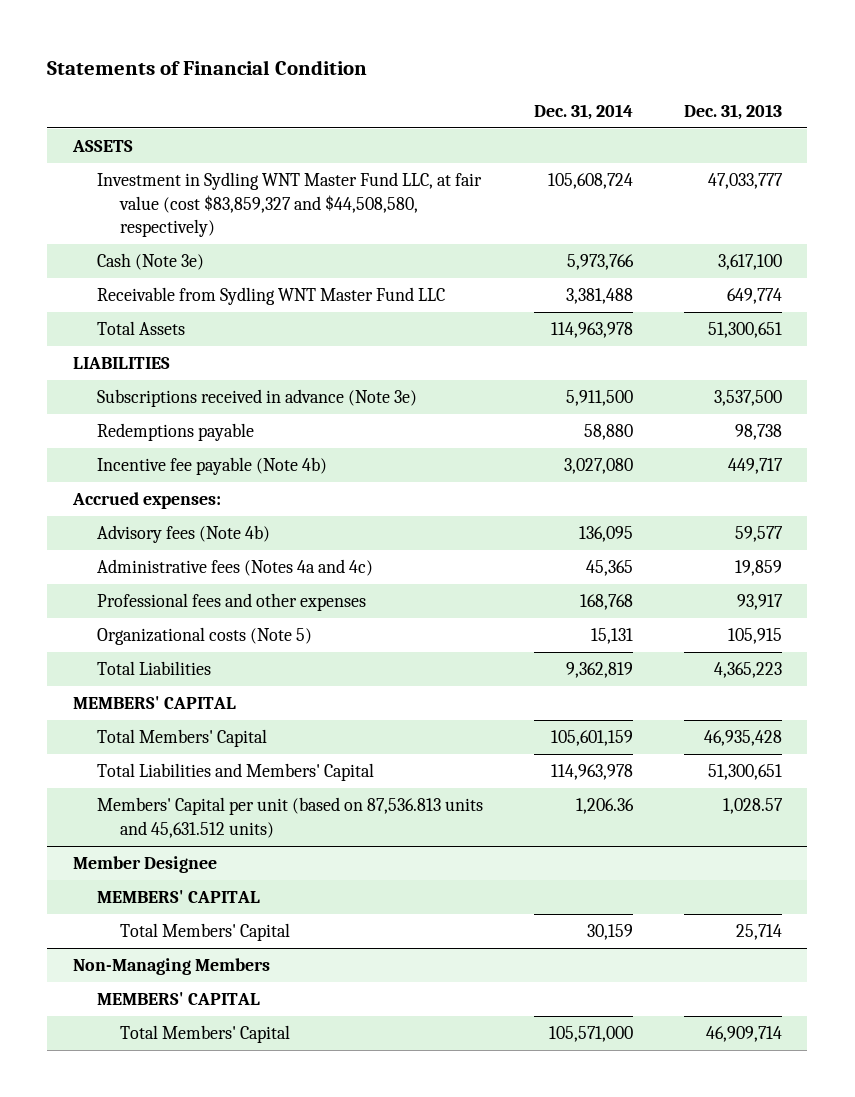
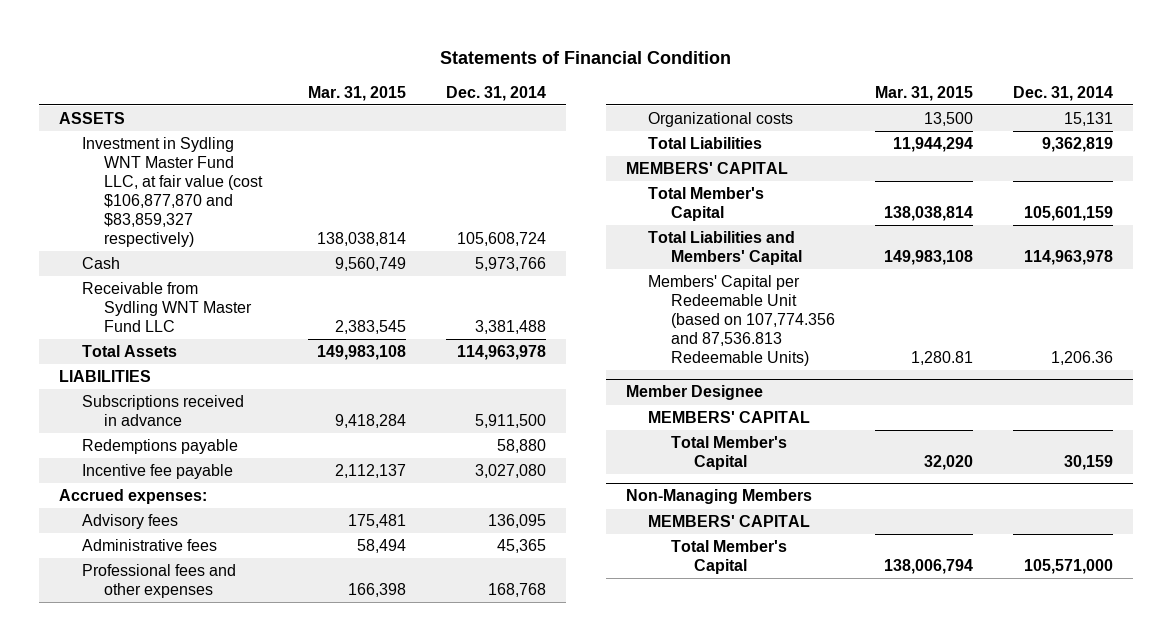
- | Dec. 31, 2014 | Dec. 31, 2013
+ | Mar. 31, 2015 | Dec. 31, 2014
- Investment in Sydling WNT Master Fund LLC, at fair value (cost $83,859,327 and $44,508,580, respectively) | 105,608,724 | 47,033,777
- Cash (Note 3e) | 5,973,766 | 3,617,100
+ Investment in Sydling WNT Master Fund LLC, at fair value (cost $106,877,870 and $83,859,327 respectively) | 138,038,814 | 105,608,724
+ Cash | 9,560,749 | 5,973,766
- Subscriptions received in advance (Note 3e) | 5,911,500 | 3,537,500
+ Subscriptions received in advance | 9,418,284 | 5,911,500
- Incentive fee payable (Note 4b) | 3,027,080 | 449,717
+ Incentive fee payable | 2,112,137 | 3,027,080
- Advisory fees (Note 4b) | 136,095 | 59,577
- Administrative fees (Notes 4a and 4c) | 45,365 | 19,859
+ Advisory fees | 175,481 | 136,095
+ Administrative fees | 58,494 | 45,365
- Organizational costs (Note 5) | 15,131 | 105,915
+ Organizational costs | 13,500 | 15,131
- Total Members' Capital | 105,601,159 | 46,935,428
+ Total Member's Capital | 138,038,814 | 105,601,159
- Members' Capital per unit (based on 87,536.813 units and 45,631.512 units) | 1,206.36 | 1,028.57
+ Members' Capital per Redeemable Unit (based on 107,774.356 and 87,536.813 Redeemable Units) | 1,280.81 | 1,206.36
@ Member Designee
- Total Members' Capital | 30,159 | 25,714
+ Total Member's Capital | 32,020 | 30,159
@ Non-Managing Members
- Total Members' Capital | 105,571,000 | 46,909,714
+ Total Member's Capital | 138,006,794 | 105,571,000

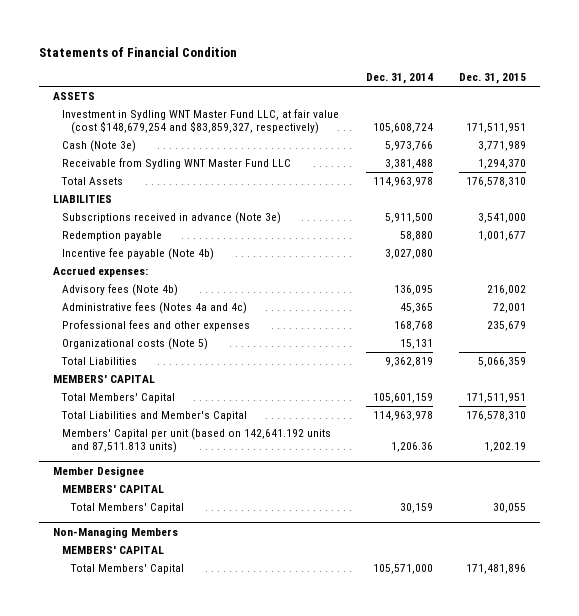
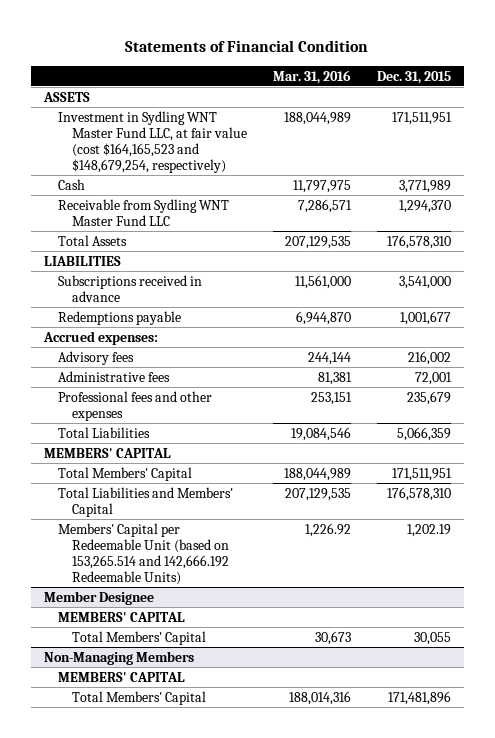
- | Dec. 31, 2014 | Dec. 31, 2015
+ | Mar. 31, 2016 | Dec. 31, 2015
- Investment in Sydling WNT Master Fund LLC, at fair value (cost $148,679,254 and $83,859,327, respectively) | 105,608,724 | 171,511,951
- Cash (Note 3e) | 5,973,766 | 3,771,989
+ Investment in Sydling WNT Master Fund LLC, at fair value (cost $164,165,523 and $148,679,254, respectively) | 188,044,989 | 171,511,951
+ Cash | 11,797,975 | 3,771,989
- Subscriptions received in advance (Note 3e) | 5,911,500 | 3,541,000
- Redemption payable | 58,880 | 1,001,677
- Incentive fee payable (Note 4b) | 3,027,080 |
+ Subscriptions received in advance | 11,561,000 | 3,541,000
+ Redemptions payable | 6,944,870 | 1,001,677
- Advisory fees (Note 4b) | 136,095 | 216,002
- Administrative fees (Notes 4a and 4c) | 45,365 | 72,001
+ Advisory fees | 244,144 | 216,002
+ Administrative fees | 81,381 | 72,001
- Organizational costs (Note 5) | 15,131 |
- Total Liabilities and Member's Capital | 114,963,978 | 176,578,310
- Members' Capital per unit (based on 142,641.192 units and 87,511.813 units) | 1,206.36 | 1,202.19
+ Total Liabilities and Members' Capital | 207,129,535 | 176,578,310
+ Members' Capital per Redeemable Unit (based on 153,265.514 and 142,666.192 Redeemable Units) | 1,226.92 | 1,202.19

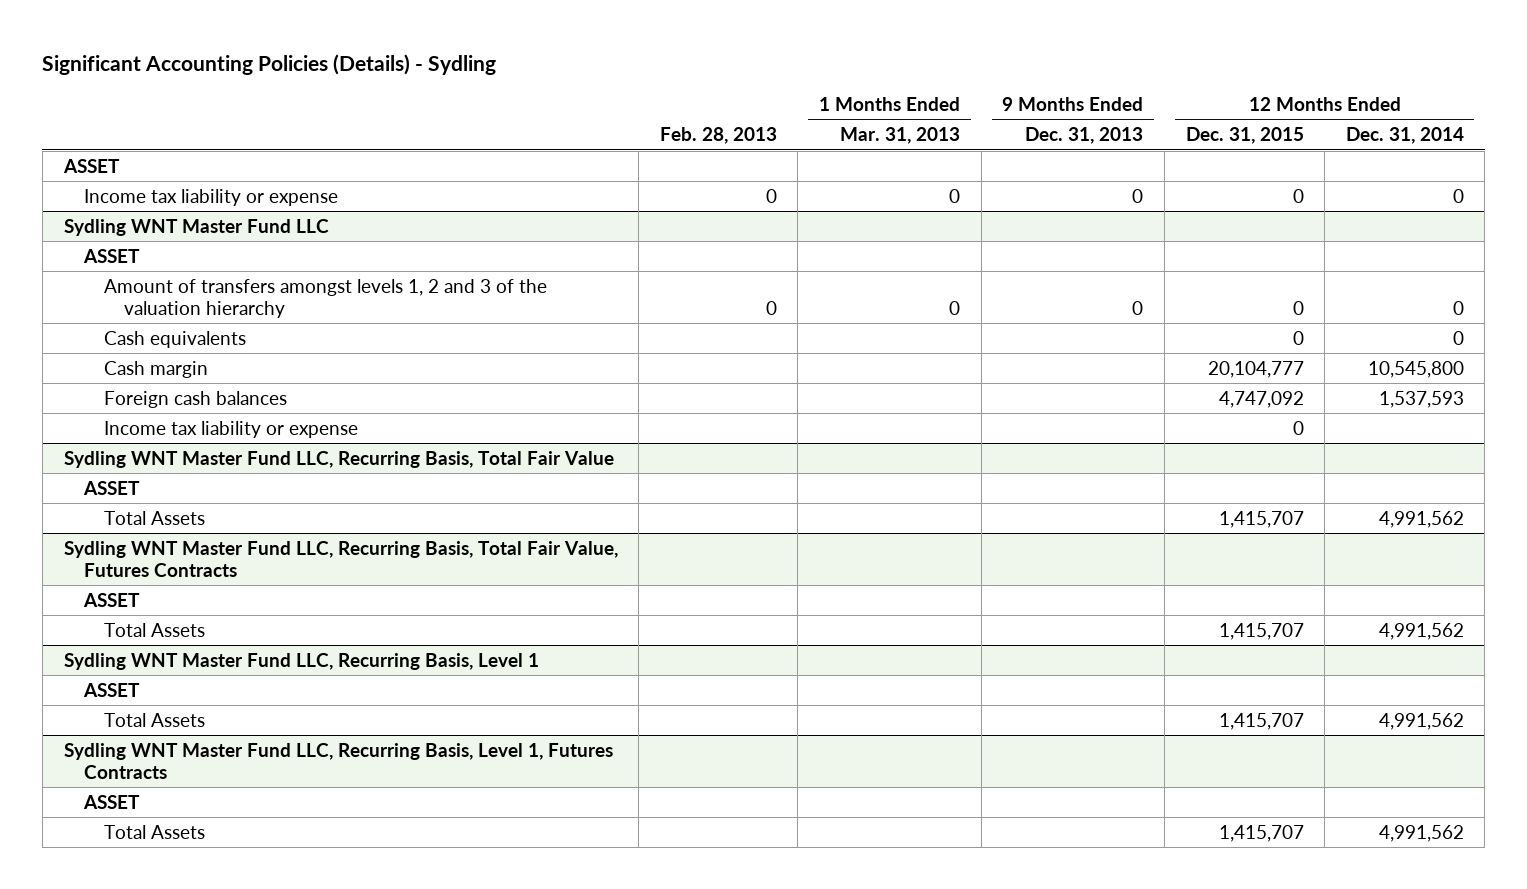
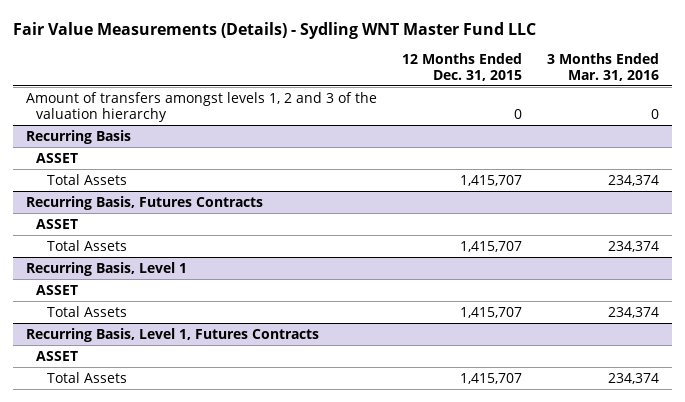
- Significant Accounting Policies (Details) - Sydling
+ Fair Value Measurements (Details) - Sydling WNT Master Fund LLC
- | Feb. 28, 2013 | 1 Months Ended Mar. 31, 2013 | 9 Months Ended Dec. 31, 2013 | 12 Months Ended Dec. 31, 2015 | 12 Months Ended Dec. 31, 2014
+ | 12 Months Ended Dec. 31, 2015 | 3 Months Ended Mar. 31, 2016
- ASSET
- Income tax liability or expense | 0 | 0 | 0 | 0 | 0
- Sydling WNT Master Fund LLC
- ASSET
- Cash equivalents | | | | 0 | 0
- Cash margin | | | | 20,104,777 | 10,545,800
- Foreign cash balances | | | | 4,747,092 | 1,537,593
- Income tax liability or expense | | | | 0 |
- Sydling WNT Master Fund LLC, Recurring Basis, Total Fair Value
+ Recurring Basis
- Sydling WNT Master Fund LLC, Recurring Basis, Total Fair Value, Futures Contracts
+ Recurring Basis, Futures Contracts
- Sydling WNT Master Fund LLC, Recurring Basis, Level 1
+ Recurring Basis, Level 1
- Sydling WNT Master Fund LLC, Recurring Basis, Level 1, Futures Contracts
+ Recurring Basis, Level 1, Futures Contracts

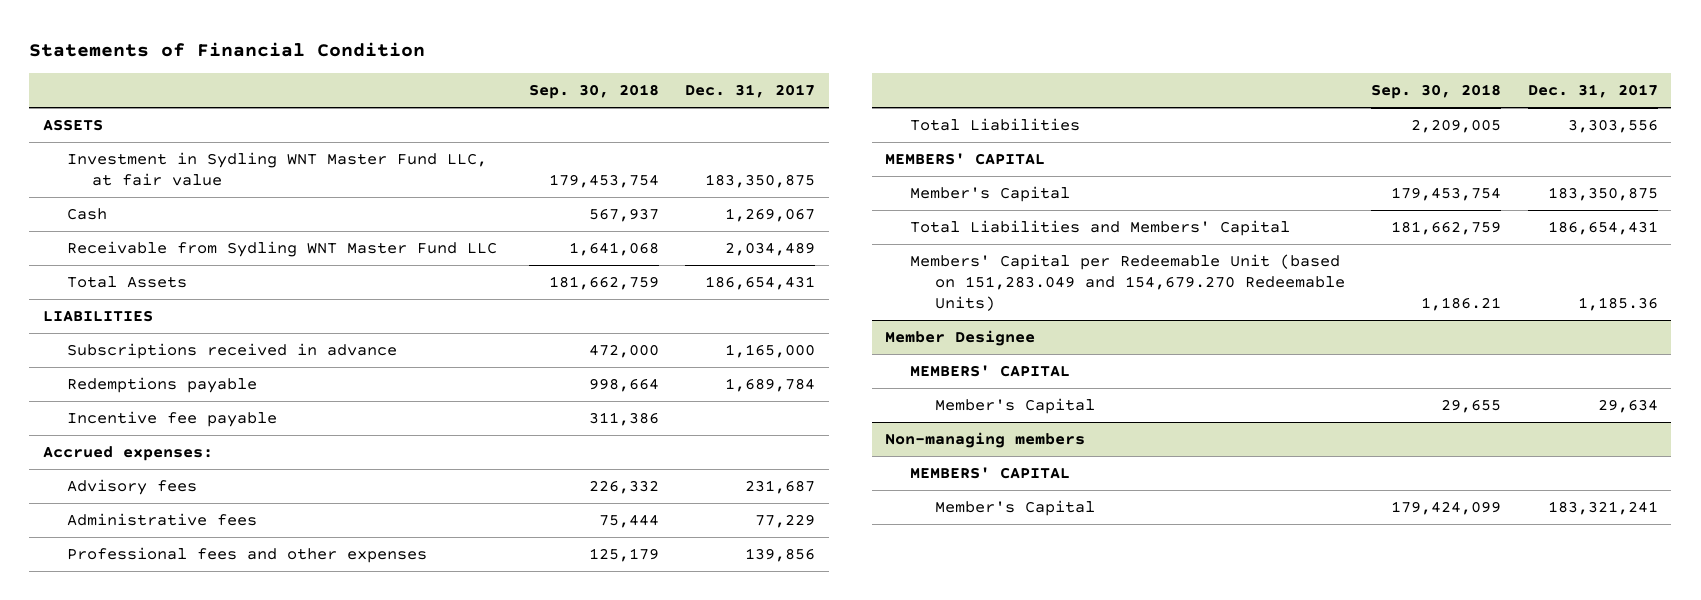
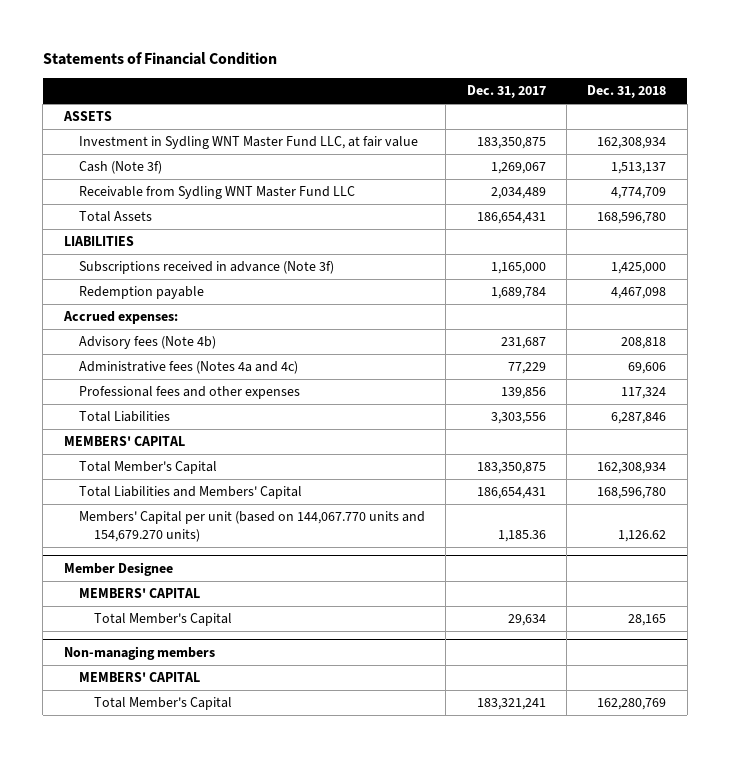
- | Sep. 30, 2018 | Dec. 31, 2017
+ | Dec. 31, 2017 | Dec. 31, 2018
- Cash | 567,937 | 1,269,067
+ Cash (Note 3f) | 1,269,067 | 1,513,137
- Subscriptions received in advance | 472,000 | 1,165,000
- Redemptions payable | 998,664 | 1,689,784
- Incentive fee payable | 311,386 |
+ Subscriptions received in advance (Note 3f) | 1,165,000 | 1,425,000
+ Redemption payable | 1,689,784 | 4,467,098
- Advisory fees | 226,332 | 231,687
- Administrative fees | 75,444 | 77,229
+ Advisory fees (Note 4b) | 231,687 | 208,818
+ Administrative fees (Notes 4a and 4c) | 77,229 | 69,606
- Member's Capital | 179,453,754 | 183,350,875
+ Total Member's Capital | 183,350,875 | 162,308,934
- Members' Capital per Redeemable Unit (based on 151,283.049 and 154,679.270 Redeemable Units) | 1,186.21 | 1,185.36
+ Members' Capital per unit (based on 144,067.770 units and 154,679.270 units) | 1,185.36 | 1,126.62
@ Member Designee
- Member's Capital | 29,655 | 29,634
+ Total Member's Capital | 29,634 | 28,165
@ Non-managing members
- Member's Capital | 179,424,099 | 183,321,241
+ Total Member's Capital | 183,321,241 | 162,280,769

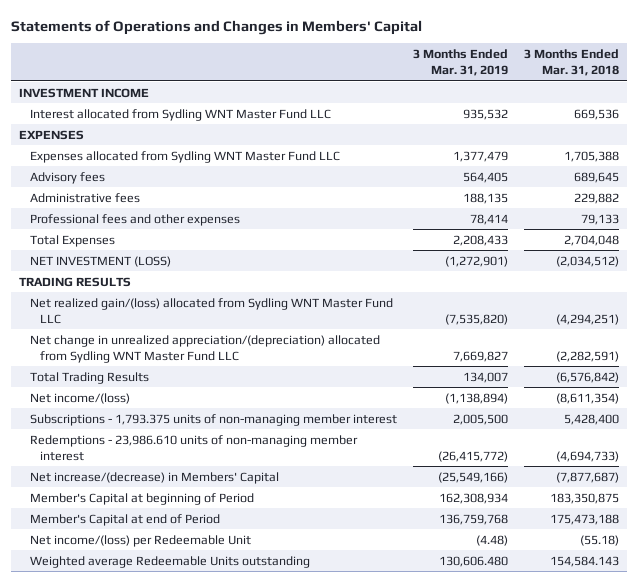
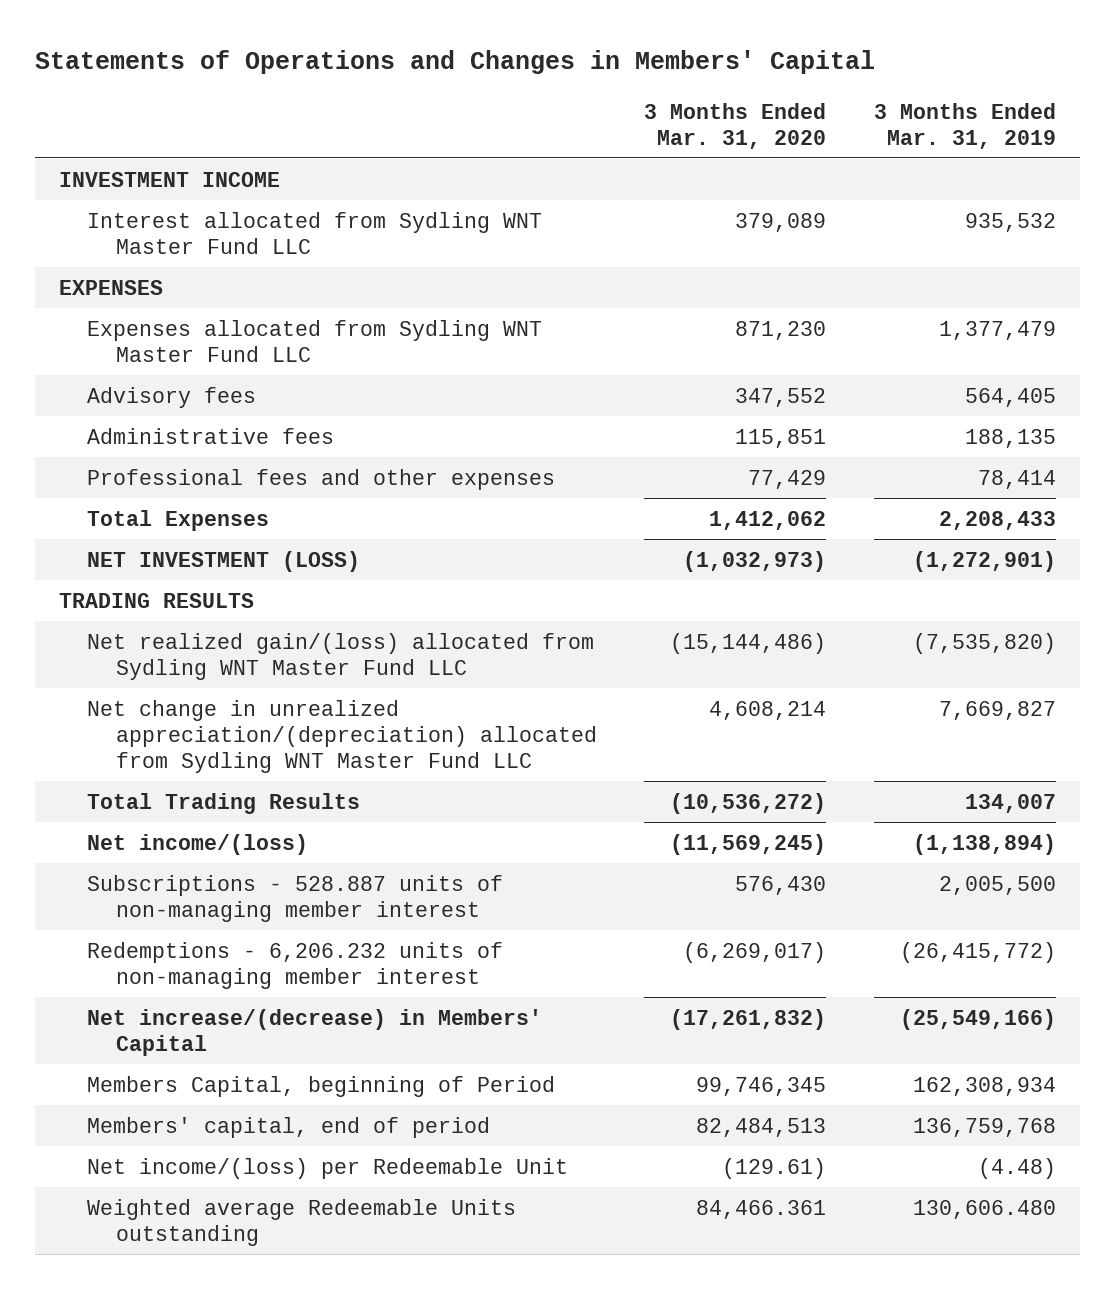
- | 3 Months Ended Mar. 31, 2019 | 3 Months Ended Mar. 31, 2018
+ | 3 Months Ended Mar. 31, 2020 | 3 Months Ended Mar. 31, 2019
- Subscriptions - 1,793.375 units of non-managing member interest | 2,005,500 | 5,428,400
- Redemptions - 23,986.610 units of non-managing member interest | (26,415,772) | (4,694,733)
+ Subscriptions - 528.887 units of non-managing member interest | 576,430 | 2,005,500
+ Redemptions - 6,206.232 units of non-managing member interest | (6,269,017) | (26,415,772)
- Member's Capital at beginning of Period | 162,308,934 | 183,350,875
- Member's Capital at end of Period | 136,759,768 | 175,473,188
+ Members Capital, beginning of Period | 99,746,345 | 162,308,934
+ Members' capital, end of period | 82,484,513 | 136,759,768

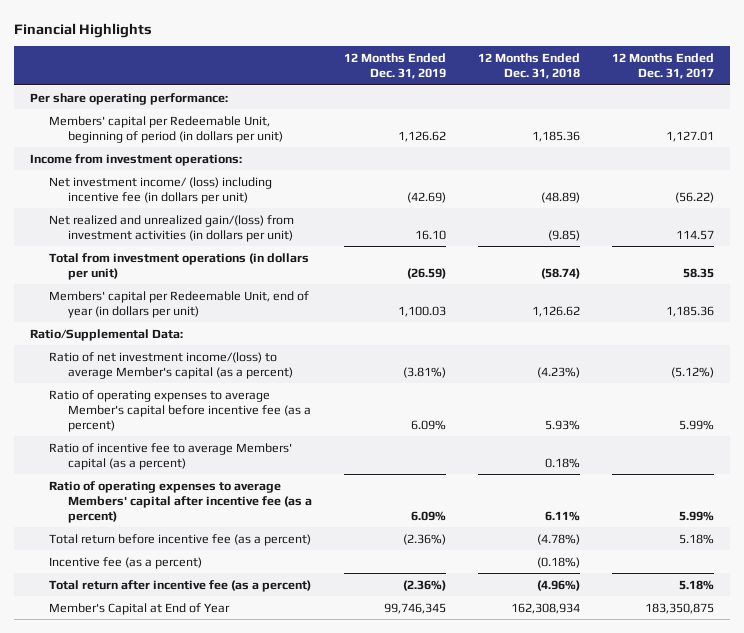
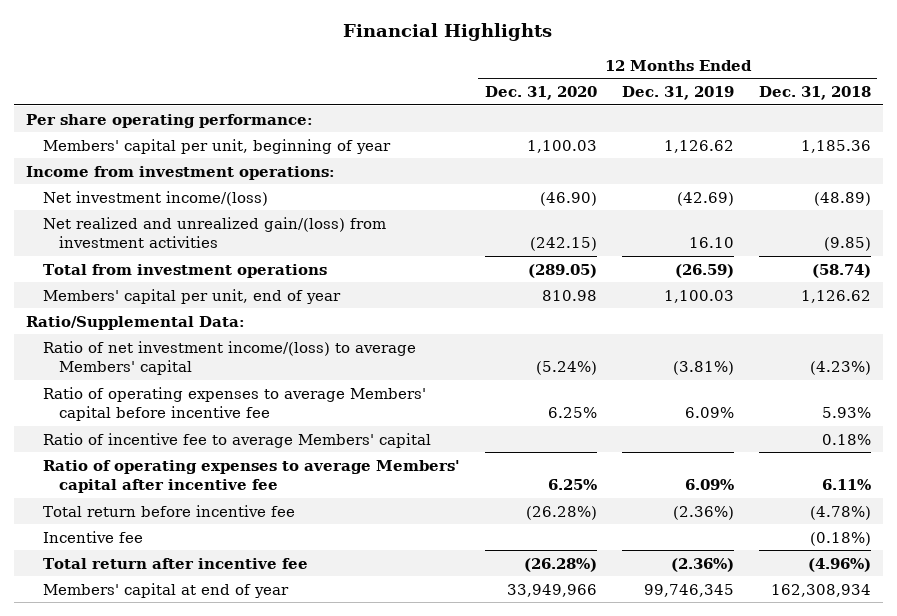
- | 12 Months Ended Dec. 31, 2019 | 12 Months Ended Dec. 31, 2018 | 12 Months Ended Dec. 31, 2017
+ | 12 Months Ended Dec. 31, 2020 | 12 Months Ended Dec. 31, 2019 | 12 Months Ended Dec. 31, 2018
- Members' capital per Redeemable Unit, beginning of period (in dollars per unit) | 1,126.62 | 1,185.36 | 1,127.01
+ Members' capital per unit, beginning of year | 1,100.03 | 1,126.62 | 1,185.36
- Net investment income/ (loss) including incentive fee (in dollars per unit) | (42.69) | (48.89) | (56.22)
- Net realized and unrealized gain/(loss) from investment activities (in dollars per unit) | 16.10 | (9.85) | 114.57
- Total from investment operations (in dollars per unit) | (26.59) | (58.74) | 58.35
- Members' capital per Redeemable Unit, end of year (in dollars per unit) | 1,100.03 | 1,126.62 | 1,185.36
+ Net investment income/(loss) | (46.90) | (42.69) | (48.89)
+ Net realized and unrealized gain/(loss) from investment activities | (242.15) | 16.10 | (9.85)
+ Total from investment operations | (289.05) | (26.59) | (58.74)
+ Members' capital per unit, end of year | 810.98 | 1,100.03 | 1,126.62
- Ratio of net investment income/(loss) to average Member's capital (as a percent) | (3.81%) | (4.23%) | (5.12%)
- Ratio of operating expenses to average Member's capital before incentive fee (as a percent) | 6.09% | 5.93% | 5.99%
- Ratio of incentive fee to average Members' capital (as a percent) | | 0.18% |
- Ratio of operating expenses to average Members' capital after incentive fee (as a percent) | 6.09% | 6.11% | 5.99%
- Total return before incentive fee (as a percent) | (2.36%) | (4.78%) | 5.18%
- Incentive fee (as a percent) | | (0.18%) |
- Total return after incentive fee (as a percent) | (2.36%) | (4.96%) | 5.18%
- Member's Capital at End of Year | 99,746,345 | 162,308,934 | 183,350,875
+ Ratio of net investment income/(loss) to average Members' capital | (5.24%) | (3.81%) | (4.23%)
+ Ratio of operating expenses to average Members' capital before incentive fee | 6.25% | 6.09% | 5.93%
+ Ratio of incentive fee to average Members' capital | | | 0.18%
+ Ratio of operating expenses to average Members' capital after incentive fee | 6.25% | 6.09% | 6.11%
+ Total return before incentive fee | (26.28%) | (2.36%) | (4.78%)
+ Incentive fee | | | (0.18%)
+ Total return after incentive fee | (26.28%) | (2.36%) | (4.96%)
+ Members' capital at end of year | 33,949,966 | 99,746,345 | 162,308,934

